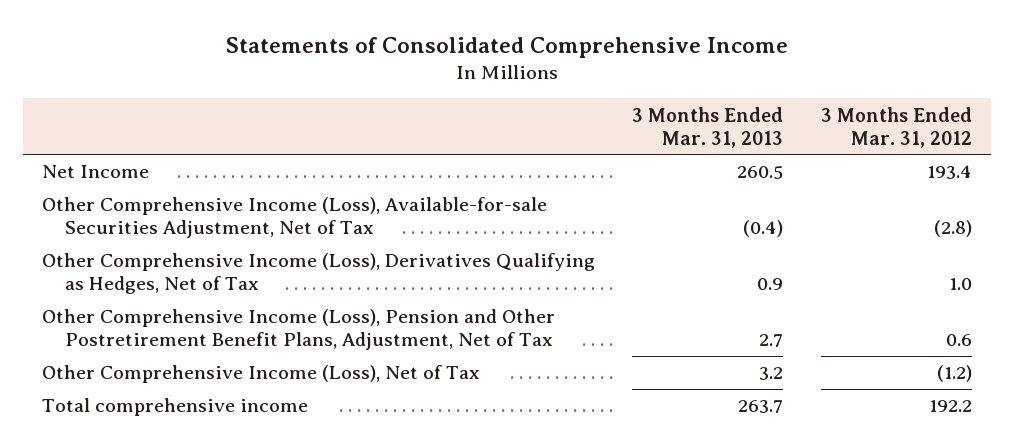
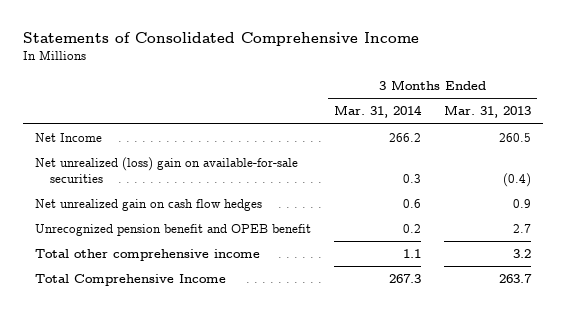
- | 3 Months Ended Mar. 31, 2013 | 3 Months Ended Mar. 31, 2012
+ | 3 Months Ended Mar. 31, 2014 | 3 Months Ended Mar. 31, 2013
- Other Comprehensive Income (Loss), Available-for-sale Securities Adjustment, Net of Tax | (0.4) | (2.8)
- Other Comprehensive Income (Loss), Derivatives Qualifying as Hedges, Net of Tax | 0.9 | 1.0
- Other Comprehensive Income (Loss), Pension and Other Postretirement Benefit Plans, Adjustment, Net of Tax | 2.7 | 0.6
- Other Comprehensive Income (Loss), Net of Tax | 3.2 | (1.2)
- Total comprehensive income | 263.7 | 192.2
+ Net unrealized (loss) gain on available-for-sale securities | 0.3 | (0.4)
+ Net unrealized gain on cash flow hedges | 0.6 | 0.9
+ Unrecognized pension benefit and OPEB benefit | 0.2 | 2.7
+ Total other comprehensive income | 1.1 | 3.2
+ Total Comprehensive Income | 267.3 | 263.7

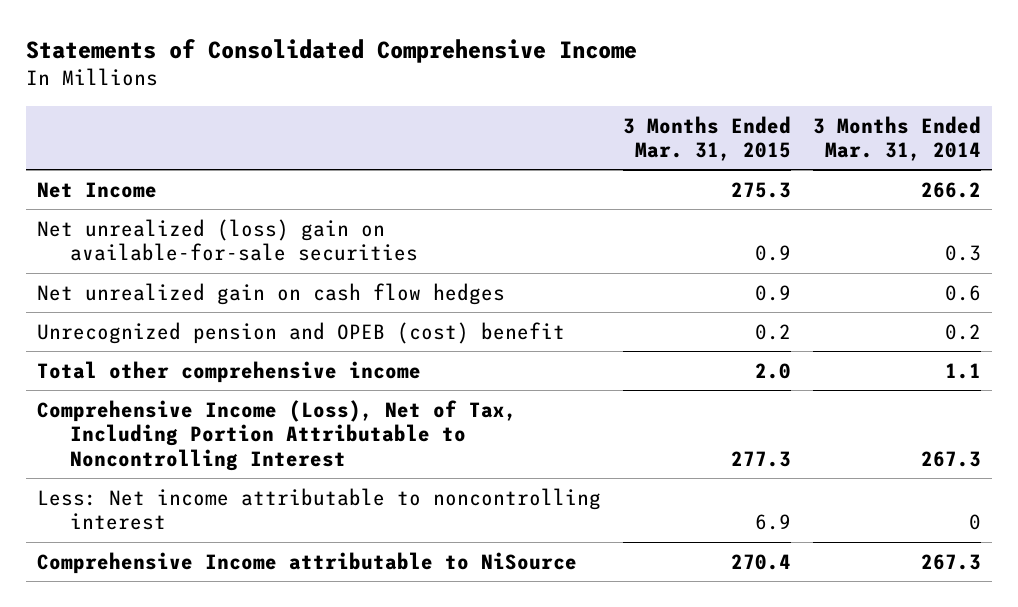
- | 3 Months Ended Mar. 31, 2014 | 3 Months Ended Mar. 31, 2013
+ | 3 Months Ended Mar. 31, 2015 | 3 Months Ended Mar. 31, 2014
- Unrecognized pension benefit and OPEB benefit | 0.2 | 2.7
+ Unrecognized pension and OPEB (cost) benefit | 0.2 | 0.2
- Total Comprehensive Income | 267.3 | 263.7
+ Comprehensive Income (Loss), Net of Tax, Including Portion Attributable to Noncontrolling Interest | 277.3 | 267.3
+ Less: Net income attributable to noncontrolling interest | 6.9 | 0
+ Comprehensive Income attributable to NiSource | 270.4 | 267.3

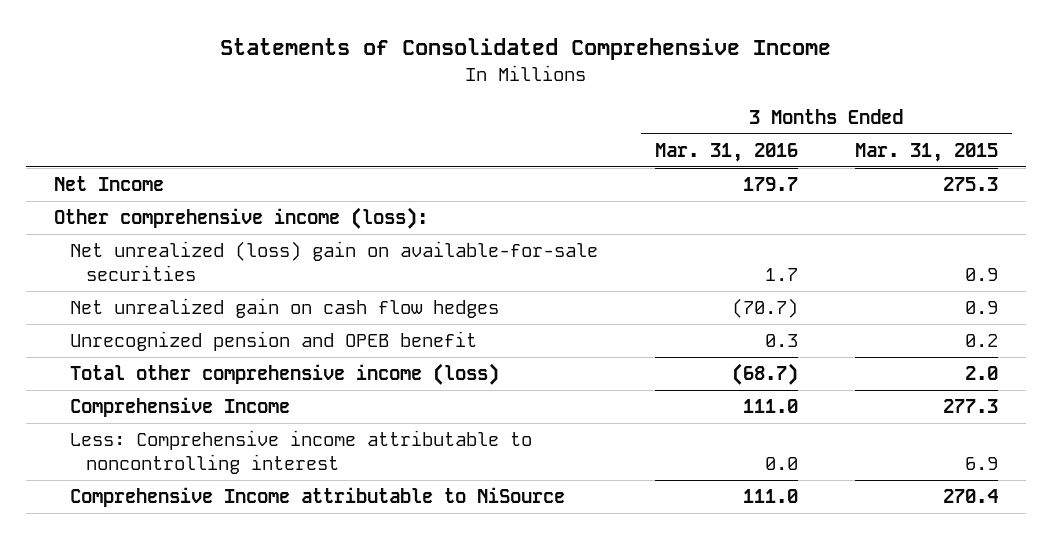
- | 3 Months Ended Mar. 31, 2015 | 3 Months Ended Mar. 31, 2014
+ | 3 Months Ended Mar. 31, 2016 | 3 Months Ended Mar. 31, 2015
+ Other comprehensive income (loss):
- Unrecognized pension and OPEB (cost) benefit | 0.2 | 0.2
- Total other comprehensive income | 2.0 | 1.1
- Comprehensive Income (Loss), Net of Tax, Including Portion Attributable to Noncontrolling Interest | 277.3 | 267.3
- Less: Net income attributable to noncontrolling interest | 6.9 | 0
+ Unrecognized pension and OPEB benefit | 0.3 | 0.2
+ Total other comprehensive income (loss) | (68.7) | 2.0
+ Comprehensive Income | 111.0 | 277.3
+ Less: Comprehensive income attributable to noncontrolling interest | 0.0 | 6.9

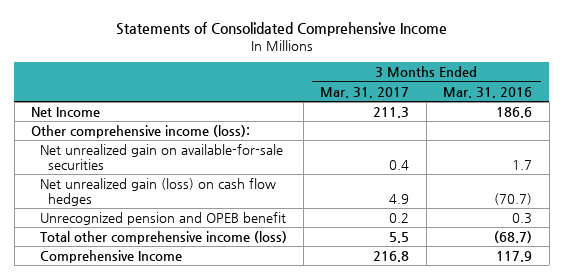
- | 3 Months Ended Mar. 31, 2016 | 3 Months Ended Mar. 31, 2015
+ | 3 Months Ended Mar. 31, 2017 | 3 Months Ended Mar. 31, 2016
- Net Income | 179.7 | 275.3
+ Net Income | 211.3 | 186.6
- Net unrealized (loss) gain on available-for-sale securities | 1.7 | 0.9
- Net unrealized gain on cash flow hedges | (70.7) | 0.9
+ Net unrealized gain on available-for-sale securities | 0.4 | 1.7
+ Net unrealized gain (loss) on cash flow hedges | 4.9 | (70.7)
- Comprehensive Income | 111.0 | 277.3
- Less: Comprehensive income attributable to noncontrolling interest | 0.0 | 6.9
- Comprehensive Income attributable to NiSource | 111.0 | 270.4
+ Comprehensive Income | 216.8 | 117.9

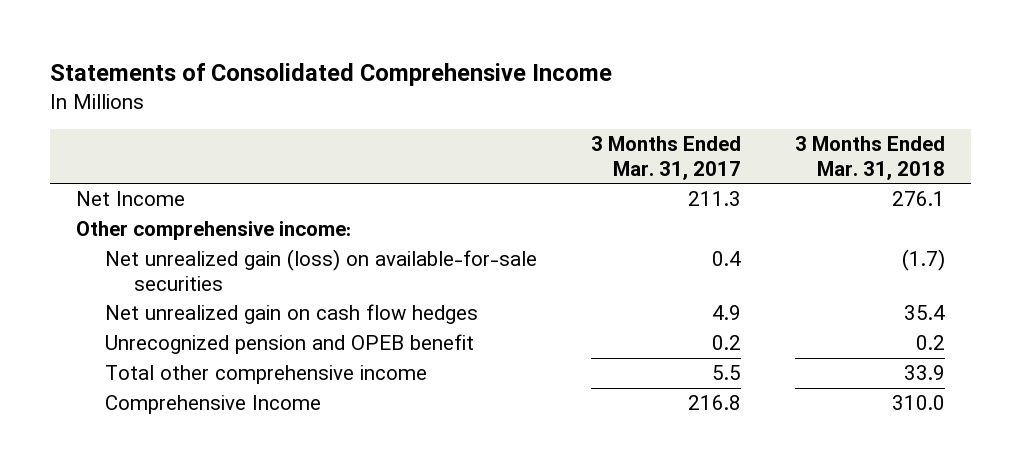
- | 3 Months Ended Mar. 31, 2017 | 3 Months Ended Mar. 31, 2016
+ | 3 Months Ended Mar. 31, 2017 | 3 Months Ended Mar. 31, 2018
- Other comprehensive income (loss):
- Net unrealized gain on available-for-sale securities | 0.4 | 1.7
- Net unrealized gain (loss) on cash flow hedges | 4.9 | (70.7)
+ Other comprehensive income:
+ Net unrealized gain (loss) on available-for-sale securities | 0.4 | (1.7)
+ Net unrealized gain on cash flow hedges | 4.9 | 35.4
- Total other comprehensive income (loss) | 5.5 | (68.7)
+ Total other comprehensive income | 5.5 | 33.9

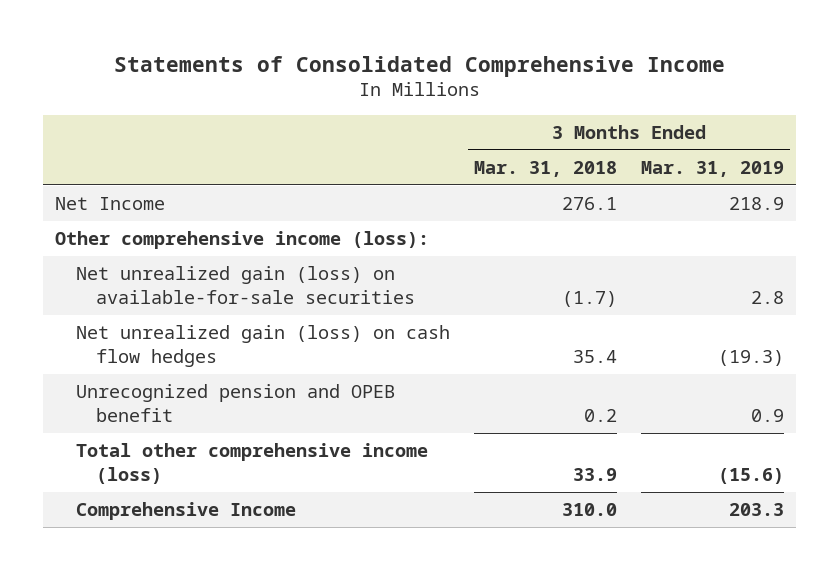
- | 3 Months Ended Mar. 31, 2017 | 3 Months Ended Mar. 31, 2018
+ | 3 Months Ended Mar. 31, 2018 | 3 Months Ended Mar. 31, 2019
- Other comprehensive income:
+ Other comprehensive income (loss):
- Net unrealized gain on cash flow hedges | 4.9 | 35.4
+ Net unrealized gain (loss) on cash flow hedges | 35.4 | (19.3)
- Total other comprehensive income | 5.5 | 33.9
+ Total other comprehensive income (loss) | 33.9 | (15.6)

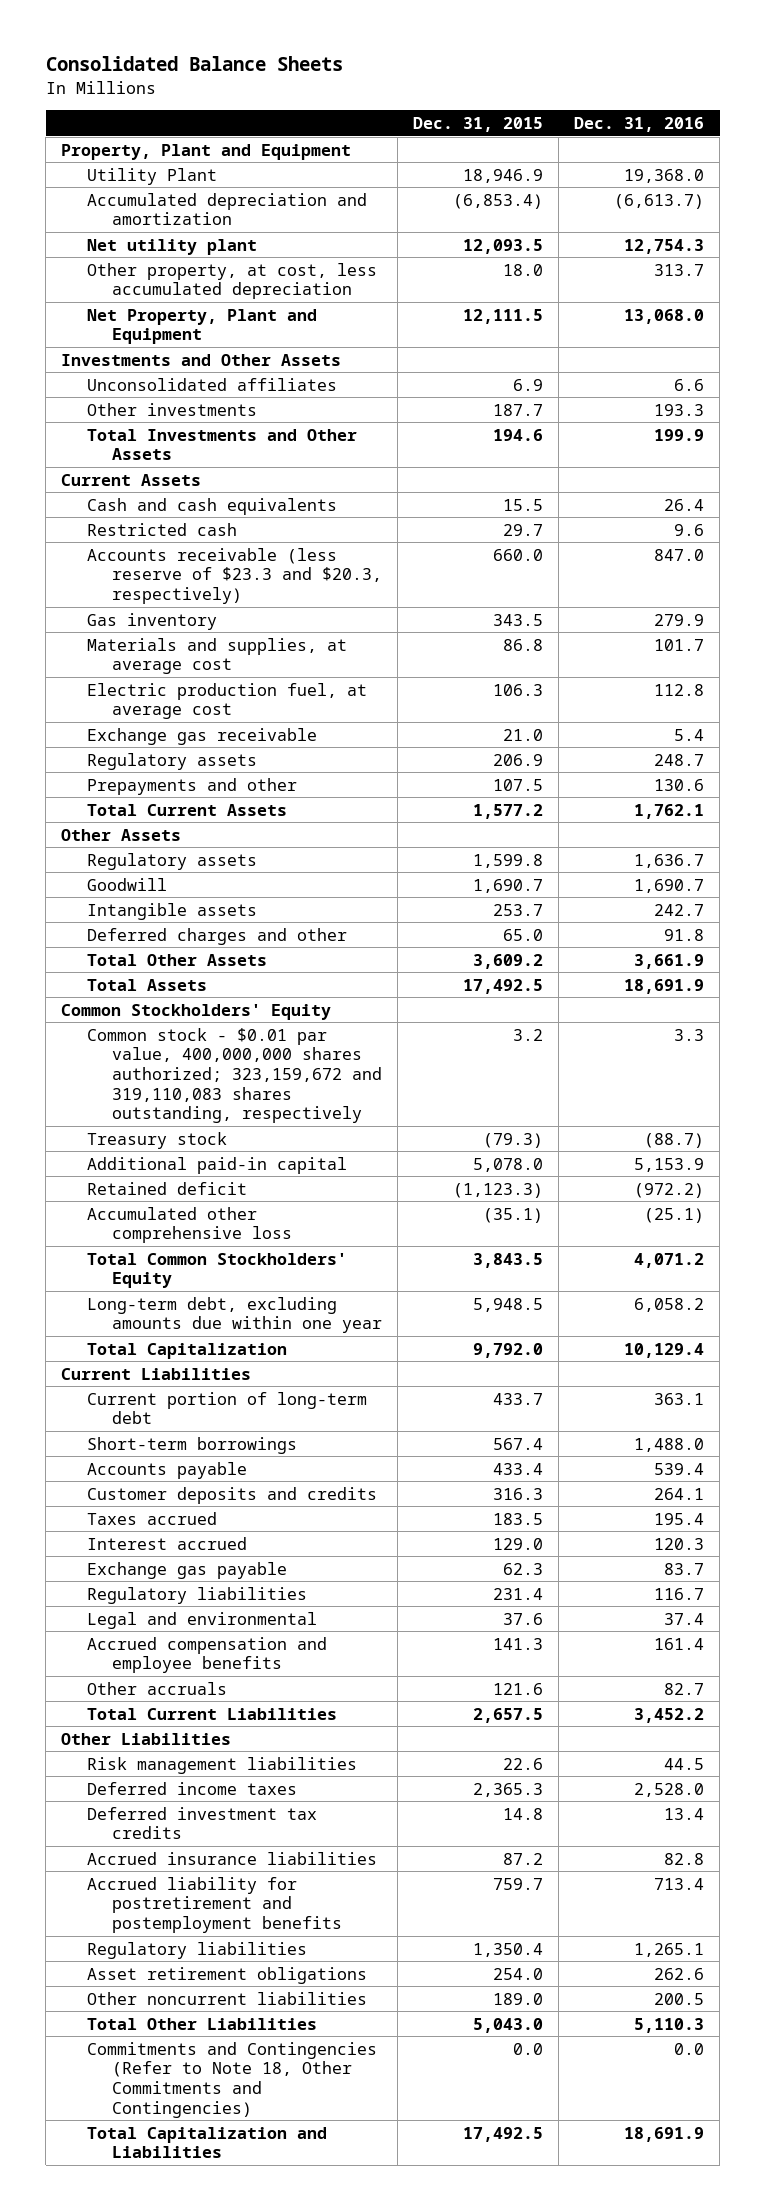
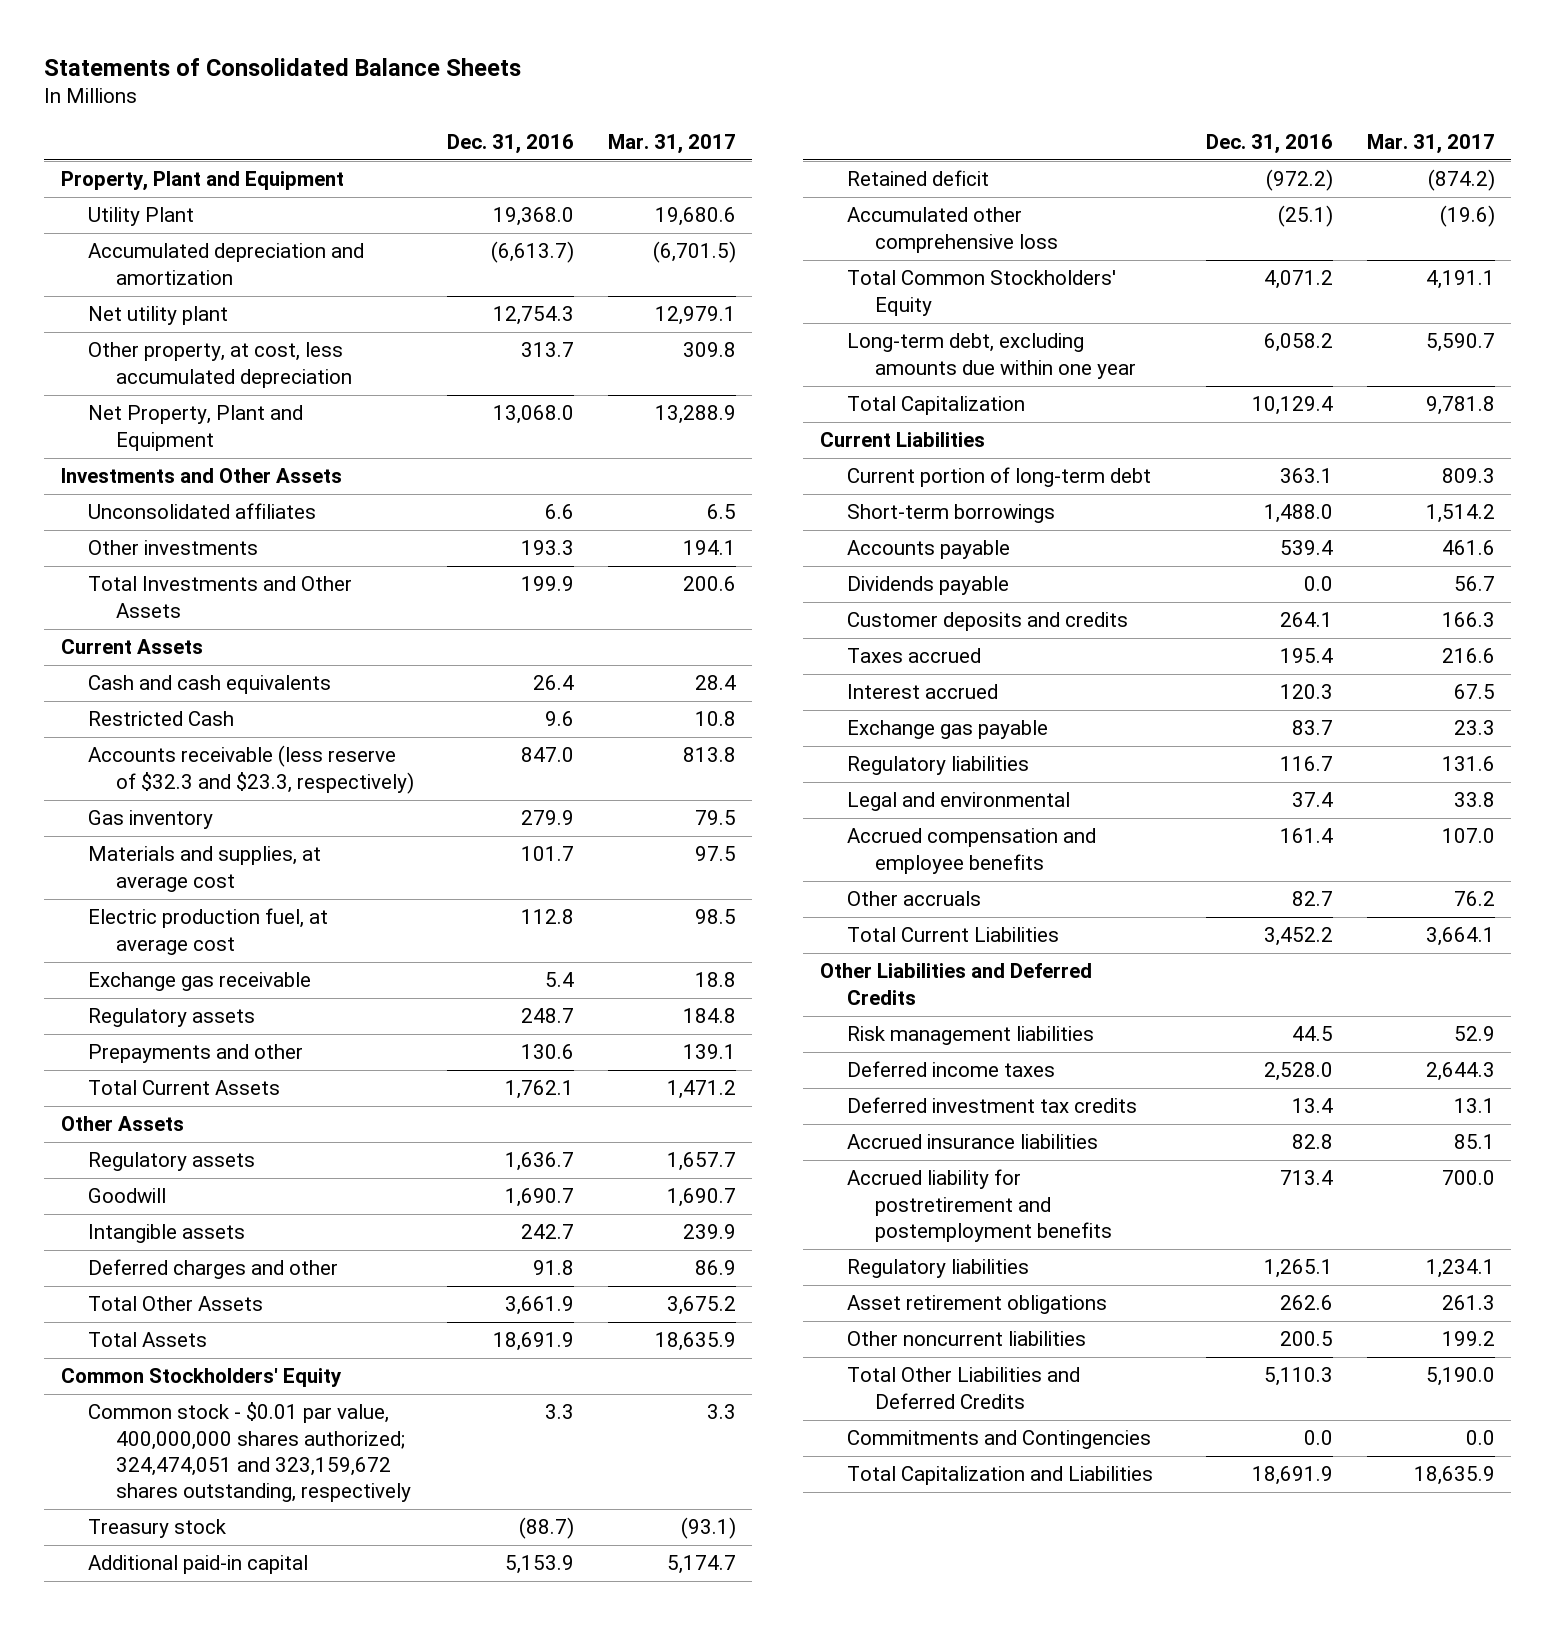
- Consolidated Balance Sheets
+ Statements of Consolidated Balance Sheets
- | Dec. 31, 2015 | Dec. 31, 2016
+ | Dec. 31, 2016 | Mar. 31, 2017
- Restricted cash | 29.7 | 9.6
- Accounts receivable (less reserve of $23.3 and $20.3, respectively) | 660.0 | 847.0
+ Restricted Cash | 9.6 | 10.8
+ Accounts receivable (less reserve of $32.3 and $23.3, respectively) | 847.0 | 813.8
- Common stock - $0.01 par value, 400,000,000 shares authorized; 323,159,672 and 319,110,083 shares outstanding, respectively | 3.2 | 3.3
+ Common stock - $0.01 par value, 400,000,000 shares authorized; 324,474,051 and 323,159,672 shares outstanding, respectively | 3.3 | 3.3
+ Dividends payable | 0.0 | 56.7
- Other Liabilities
+ Other Liabilities and Deferred Credits
- Total Other Liabilities | 5,043.0 | 5,110.3
- Commitments and Contingencies (Refer to Note 18, Other Commitments and Contingencies) | 0.0 | 0.0
+ Total Other Liabilities and Deferred Credits | 5,110.3 | 5,190.0
+ Commitments and Contingencies | 0.0 | 0.0

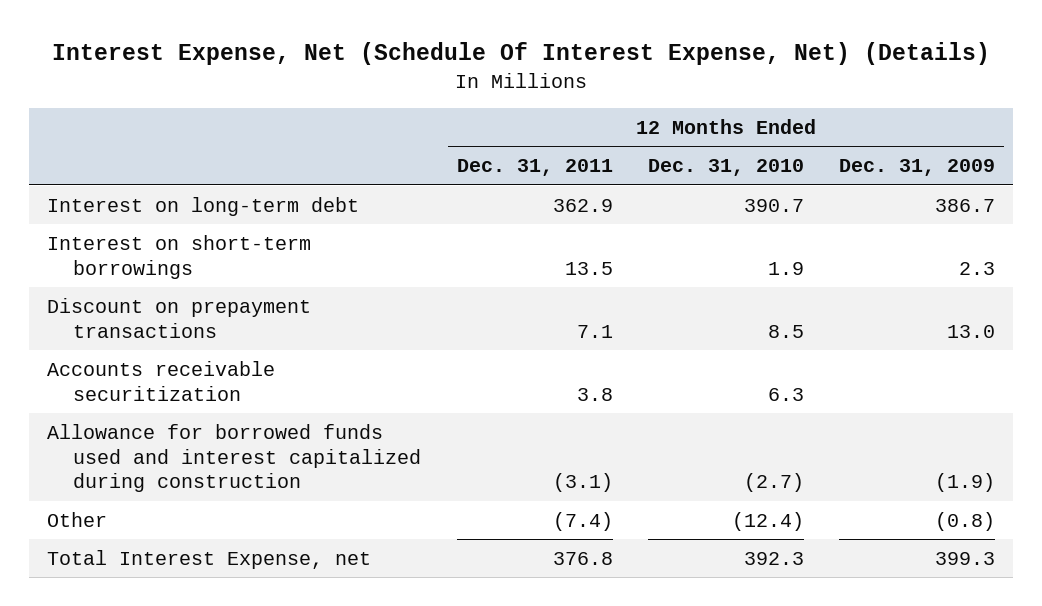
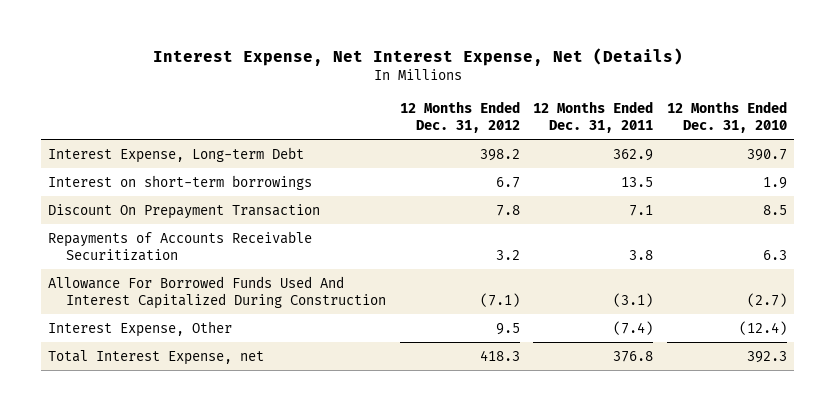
- Interest Expense, Net (Schedule Of Interest Expense, Net) (Details)
+ Interest Expense, Net Interest Expense, Net (Details)
- | 12 Months Ended Dec. 31, 2011 | 12 Months Ended Dec. 31, 2010 | 12 Months Ended Dec. 31, 2009
+ | 12 Months Ended Dec. 31, 2012 | 12 Months Ended Dec. 31, 2011 | 12 Months Ended Dec. 31, 2010
- Interest on long-term debt | 362.9 | 390.7 | 386.7
+ Interest Expense, Long-term Debt | 398.2 | 362.9 | 390.7
- Discount on prepayment transactions | 7.1 | 8.5 | 13.0
- Accounts receivable securitization | 3.8 | 6.3 |
- Allowance for borrowed funds used and interest capitalized during construction | (3.1) | (2.7) | (1.9)
- Other | (7.4) | (12.4) | (0.8)
+ Discount On Prepayment Transaction | 7.8 | 7.1 | 8.5
+ Repayments of Accounts Receivable Securitization | 3.2 | 3.8 | 6.3
+ Allowance For Borrowed Funds Used And Interest Capitalized During Construction | (7.1) | (3.1) | (2.7)
+ Interest Expense, Other | 9.5 | (7.4) | (12.4)

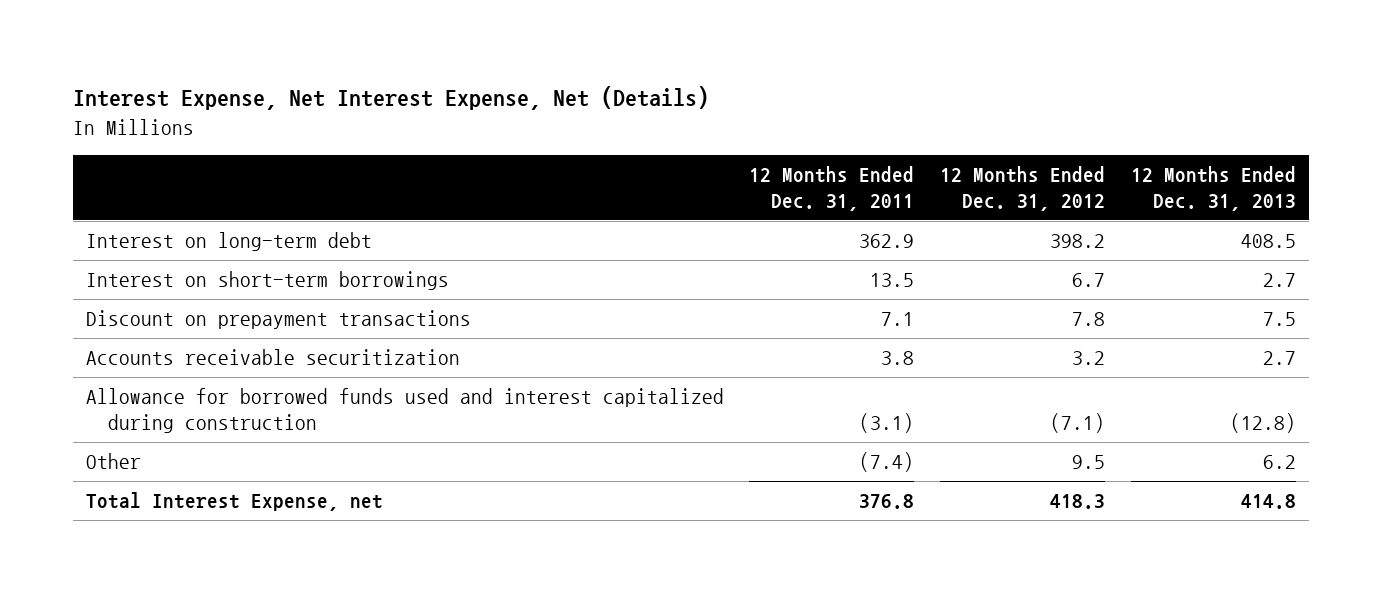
- | 12 Months Ended Dec. 31, 2012 | 12 Months Ended Dec. 31, 2011 | 12 Months Ended Dec. 31, 2010
+ | 12 Months Ended Dec. 31, 2011 | 12 Months Ended Dec. 31, 2012 | 12 Months Ended Dec. 31, 2013
- Interest Expense, Long-term Debt | 398.2 | 362.9 | 390.7
+ Interest on long-term debt | 362.9 | 398.2 | 408.5
- Discount On Prepayment Transaction | 7.8 | 7.1 | 8.5
- Repayments of Accounts Receivable Securitization | 3.2 | 3.8 | 6.3
- Allowance For Borrowed Funds Used And Interest Capitalized During Construction | (7.1) | (3.1) | (2.7)
- Interest Expense, Other | 9.5 | (7.4) | (12.4)
+ Discount on prepayment transactions | 7.1 | 7.8 | 7.5
+ Accounts receivable securitization | 3.8 | 3.2 | 2.7
+ Allowance for borrowed funds used and interest capitalized during construction | (3.1) | (7.1) | (12.8)
+ Other | (7.4) | 9.5 | 6.2

